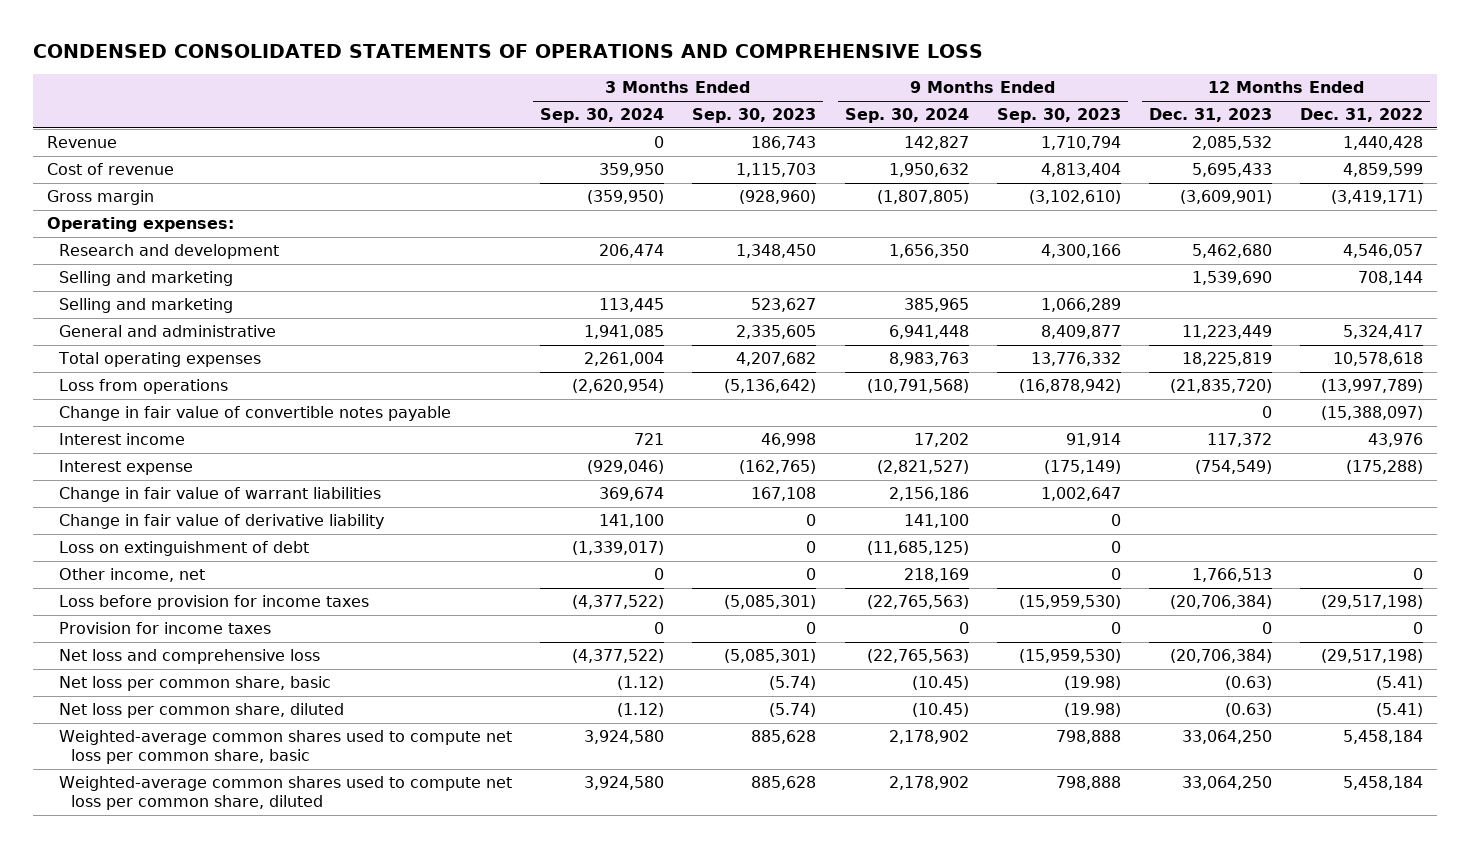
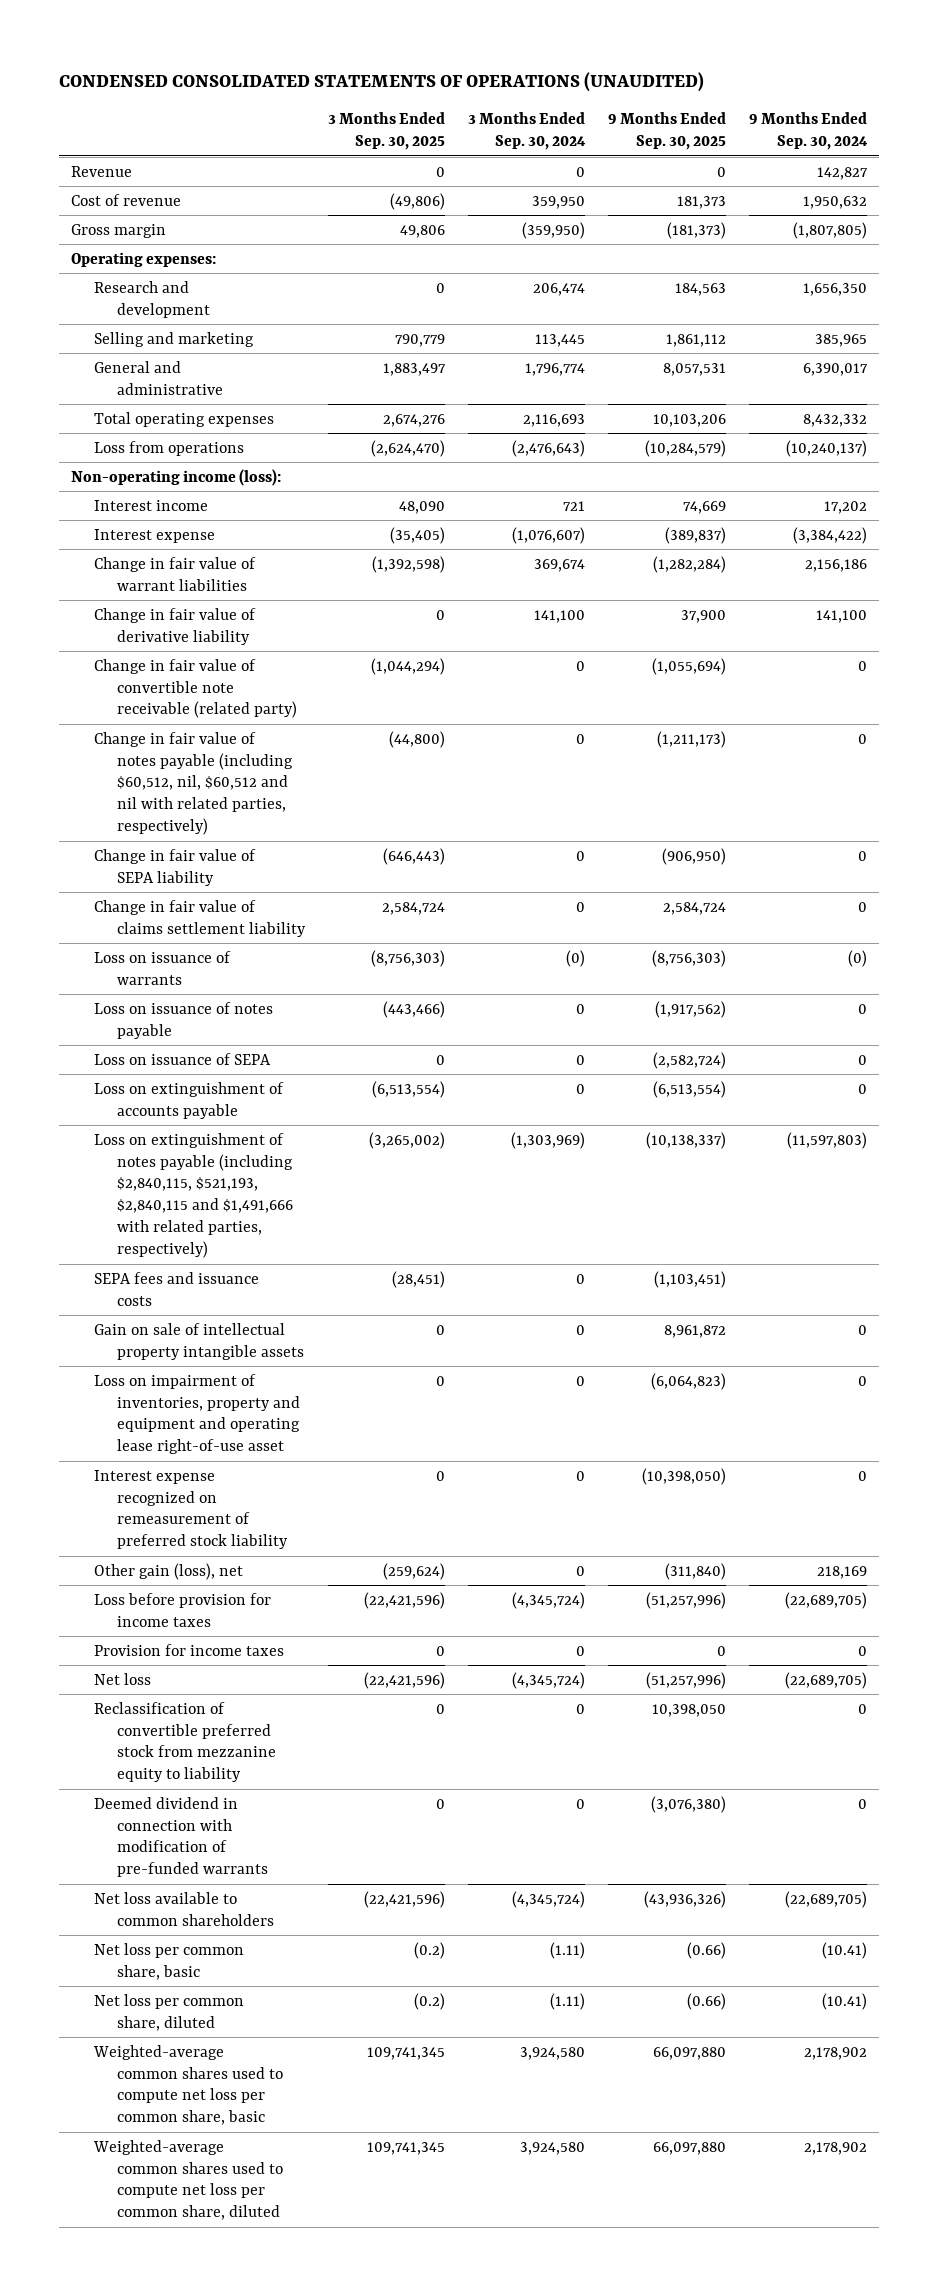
- CONDENSED CONSOLIDATED STATEMENTS OF OPERATIONS AND COMPREHENSIVE LOSS
+ CONDENSED CONSOLIDATED STATEMENTS OF OPERATIONS (UNAUDITED)
- | 3 Months Ended Sep. 30, 2024 | 3 Months Ended Sep. 30, 2023 | 9 Months Ended Sep. 30, 2024 | 9 Months Ended Sep. 30, 2023 | 12 Months Ended Dec. 31, 2023 | 12 Months Ended Dec. 31, 2022
+ | 3 Months Ended Sep. 30, 2025 | 3 Months Ended Sep. 30, 2024 | 9 Months Ended Sep. 30, 2025 | 9 Months Ended Sep. 30, 2024
- Selling and marketing | | | | | 1,539,690 | 708,144
- General and administrative | 1,941,085 | 2,335,605 | 6,941,448 | 8,409,877 | 11,223,449 | 5,324,417
- Total operating expenses | 2,261,004 | 4,207,682 | 8,983,763 | 13,776,332 | 18,225,819 | 10,578,618
- Loss from operations | (2,620,954) | (5,136,642) | (10,791,568) | (16,878,942) | (21,835,720) | (13,997,789)
- Change in fair value of convertible notes payable | | | | | 0 | (15,388,097)
+ General and administrative | 1,883,497 | 1,796,774 | 8,057,531 | 6,390,017
+ Total operating expenses | 2,674,276 | 2,116,693 | 10,103,206 | 8,432,332
+ Loss from operations | (2,624,470) | (2,476,643) | (10,284,579) | (10,240,137)
+ Non-operating income (loss):
- Interest expense | (929,046) | (162,765) | (2,821,527) | (175,149) | (754,549) | (175,288)
+ Interest expense | (35,405) | (1,076,607) | (389,837) | (3,384,422)
- Loss on extinguishment of debt | (1,339,017) | 0 | (11,685,125) | 0 | |
- Other income, net | 0 | 0 | 218,169 | 0 | 1,766,513 | 0
- Loss before provision for income taxes | (4,377,522) | (5,085,301) | (22,765,563) | (15,959,530) | (20,706,384) | (29,517,198)
+ Change in fair value of convertible note receivable (related party) | (1,044,294) | 0 | (1,055,694) | 0
+ Change in fair value of notes payable (including $60,512, nil, $60,512 and nil with related parties, respectively) | (44,800) | 0 | (1,211,173) | 0
+ Change in fair value of SEPA liability | (646,443) | 0 | (906,950) | 0
+ Change in fair value of claims settlement liability | 2,584,724 | 0 | 2,584,724 | 0
+ Loss on issuance of warrants | (8,756,303) | (0) | (8,756,303) | (0)
+ Loss on issuance of notes payable | (443,466) | 0 | (1,917,562) | 0
+ Loss on issuance of SEPA | 0 | 0 | (2,582,724) | 0
+ Loss on extinguishment of accounts payable | (6,513,554) | 0 | (6,513,554) | 0
+ Loss on extinguishment of notes payable (including $2,840,115, $521,193, $2,840,115 and $1,491,666 with related parties, respectively) | (3,265,002) | (1,303,969) | (10,138,337) | (11,597,803)
+ SEPA fees and issuance costs | (28,451) | 0 | (1,103,451) |
+ Gain on sale of intellectual property intangible assets | 0 | 0 | 8,961,872 | 0
+ Loss on impairment of inventories, property and equipment and operating lease right-of-use asset | 0 | 0 | (6,064,823) | 0
+ Interest expense recognized on remeasurement of preferred stock liability | 0 | 0 | (10,398,050) | 0
+ Other gain (loss), net | (259,624) | 0 | (311,840) | 218,169
+ Loss before provision for income taxes | (22,421,596) | (4,345,724) | (51,257,996) | (22,689,705)
- Net loss and comprehensive loss | (4,377,522) | (5,085,301) | (22,765,563) | (15,959,530) | (20,706,384) | (29,517,198)
- Net loss per common share, basic | (1.12) | (5.74) | (10.45) | (19.98) | (0.63) | (5.41)
- Net loss per common share, diluted | (1.12) | (5.74) | (10.45) | (19.98) | (0.63) | (5.41)
+ Net loss | (22,421,596) | (4,345,724) | (51,257,996) | (22,689,705)
+ Reclassification of convertible preferred stock from mezzanine equity to liability | 0 | 0 | 10,398,050 | 0
+ Deemed dividend in connection with modification of pre-funded warrants | 0 | 0 | (3,076,380) | 0
+ Net loss available to common shareholders | (22,421,596) | (4,345,724) | (43,936,326) | (22,689,705)
+ Net loss per common share, basic | (0.2) | (1.11) | (0.66) | (10.41)
+ Net loss per common share, diluted | (0.2) | (1.11) | (0.66) | (10.41)

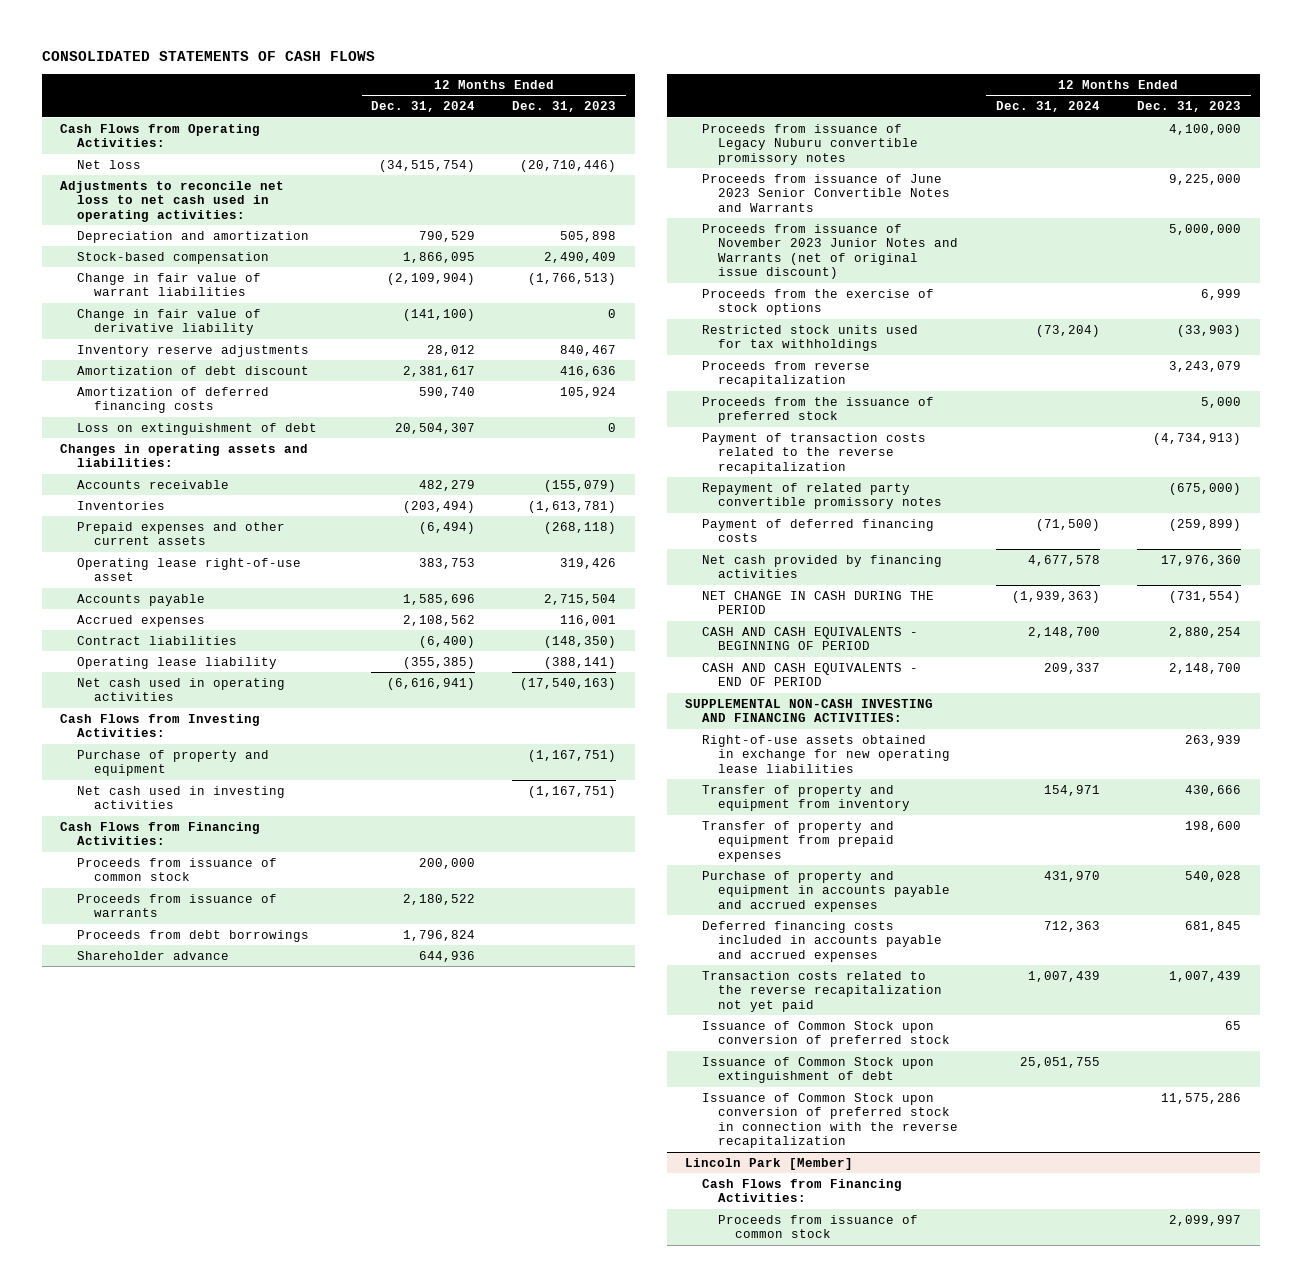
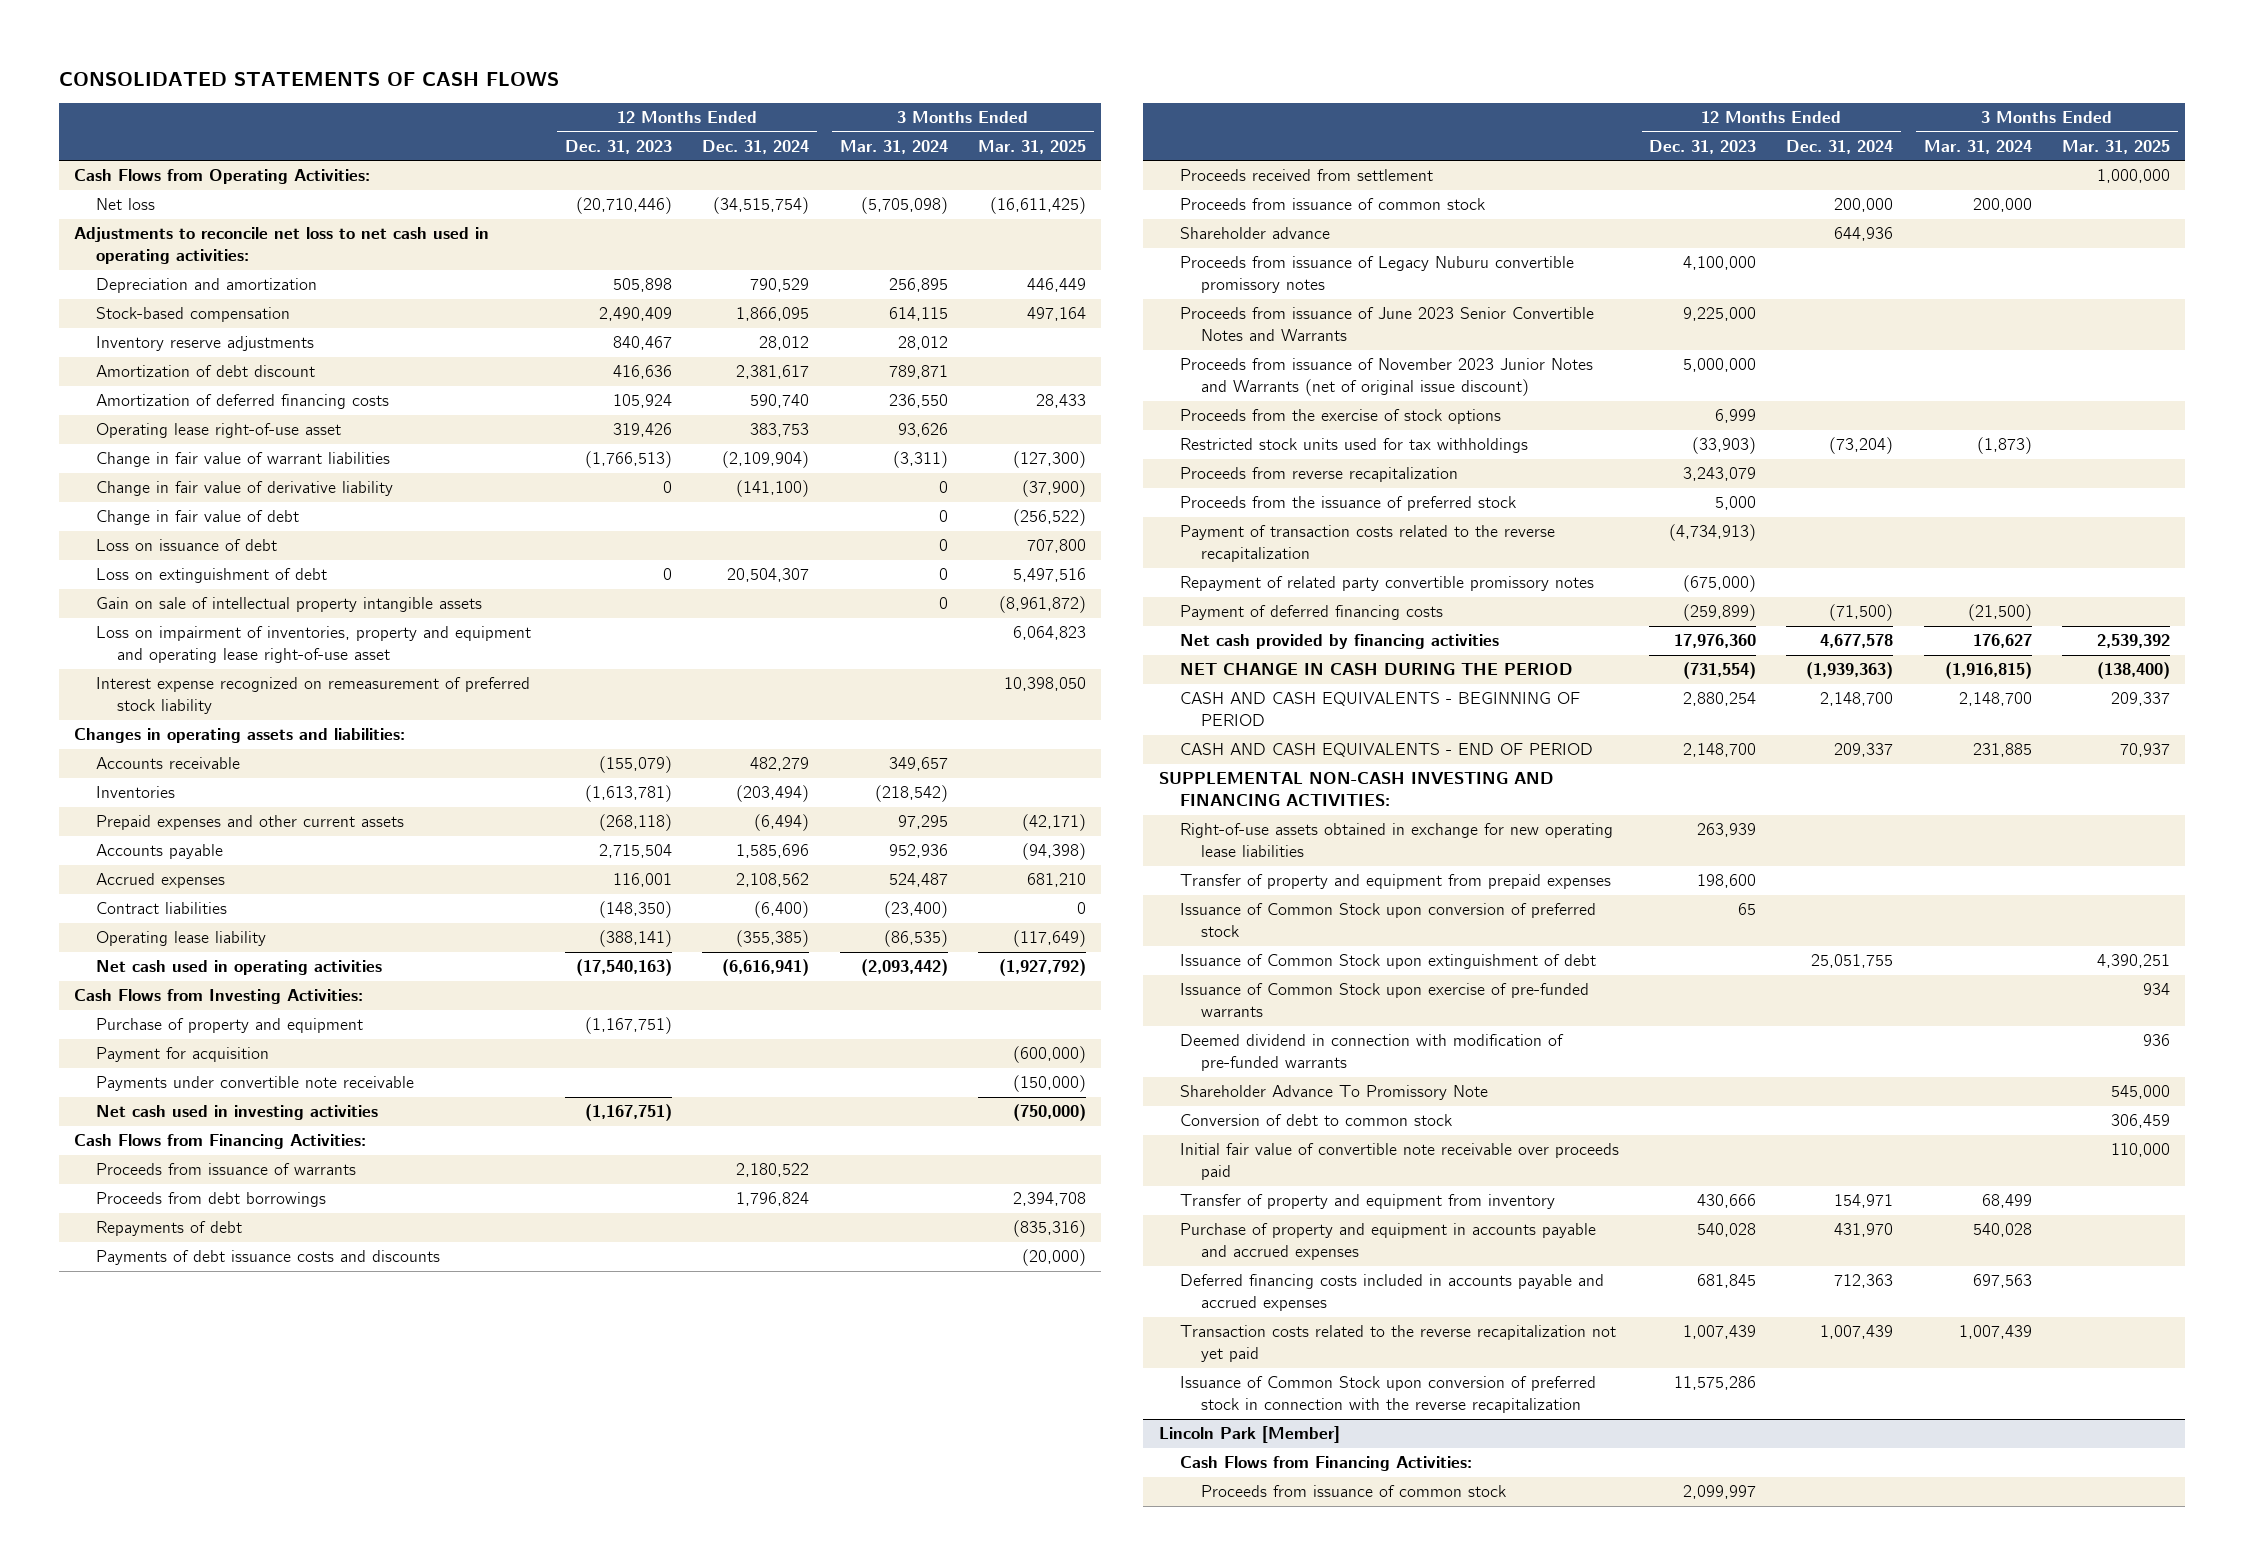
- | 12 Months Ended Dec. 31, 2024 | 12 Months Ended Dec. 31, 2023
+ | 12 Months Ended Dec. 31, 2023 | 12 Months Ended Dec. 31, 2024 | 3 Months Ended Mar. 31, 2024 | 3 Months Ended Mar. 31, 2025
moved up: Operating lease right-of-use asset | 319,426 | 383,753 | 93,626 |
moved down: Change in fair value of warrant liabilities | (1,766,513) | (2,109,904) | (3,311) | (127,300)
moved down: Change in fair value of derivative liability | 0 | (141,100) | 0 | (37,900)
+ Change in fair value of debt | | | 0 | (256,522)
+ Loss on issuance of debt | | | 0 | 707,800
+ Gain on sale of intellectual property intangible assets | | | 0 | (8,961,872)
+ Loss on impairment of inventories, property and equipment and operating lease right-of-use asset | | | | 6,064,823
+ Interest expense recognized on remeasurement of preferred stock liability | | | | 10,398,050
+ Payment for acquisition | | | | (600,000)
+ Payments under convertible note receivable | | | | (150,000)
+ Repayments of debt | | | | (835,316)
+ Payments of debt issuance costs and discounts | | | | (20,000)
+ Proceeds received from settlement | | | | 1,000,000
moved down: Proceeds from issuance of common stock | | 200,000 | 200,000 |
moved up: Issuance of Common Stock upon conversion of preferred stock | 65 | | |
moved up: Issuance of Common Stock upon extinguishment of debt | | 25,051,755 | | 4,390,251
+ Issuance of Common Stock upon exercise of pre-funded warrants | | | | 934
+ Deemed dividend in connection with modification of pre-funded warrants | | | | 936
+ Shareholder Advance To Promissory Note | | | | 545,000
+ Conversion of debt to common stock | | | | 306,459
+ Initial fair value of convertible note receivable over proceeds paid | | | | 110,000
moved down: Transfer of property and equipment from inventory | 430,666 | 154,971 | 68,499 |

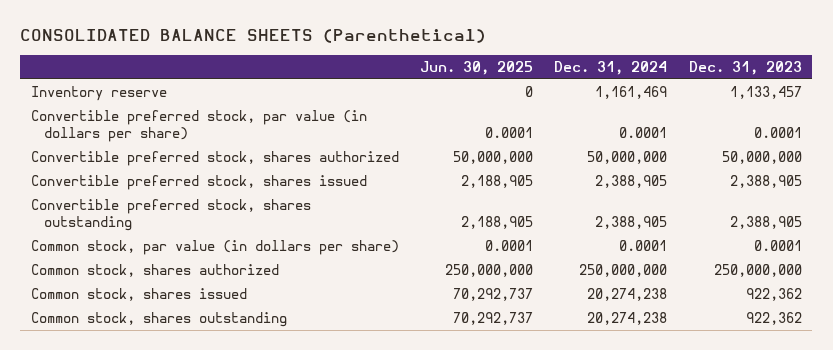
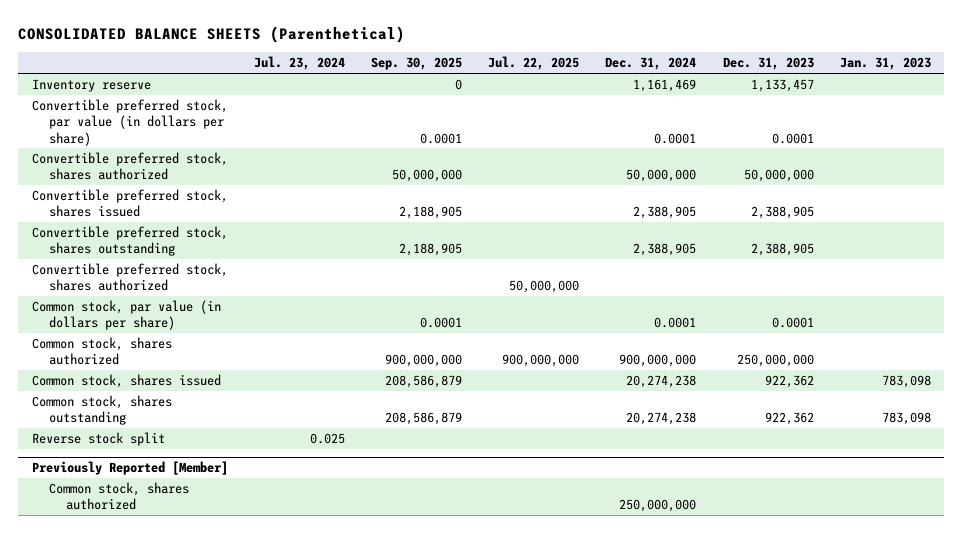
- | Jun. 30, 2025 | Dec. 31, 2024 | Dec. 31, 2023
+ | Jul. 23, 2024 | Sep. 30, 2025 | Jul. 22, 2025 | Dec. 31, 2024 | Dec. 31, 2023 | Jan. 31, 2023
+ Convertible preferred stock, shares authorized | | | 50,000,000 | | |
- Common stock, shares authorized | 250,000,000 | 250,000,000 | 250,000,000
+ Common stock, shares authorized | | 900,000,000 | 900,000,000 | 900,000,000 | 250,000,000 |
+ Reverse stock split | 0.025 | | | | |
+ Previously Reported [Member]
+ Common stock, shares authorized | | | | 250,000,000 | |

